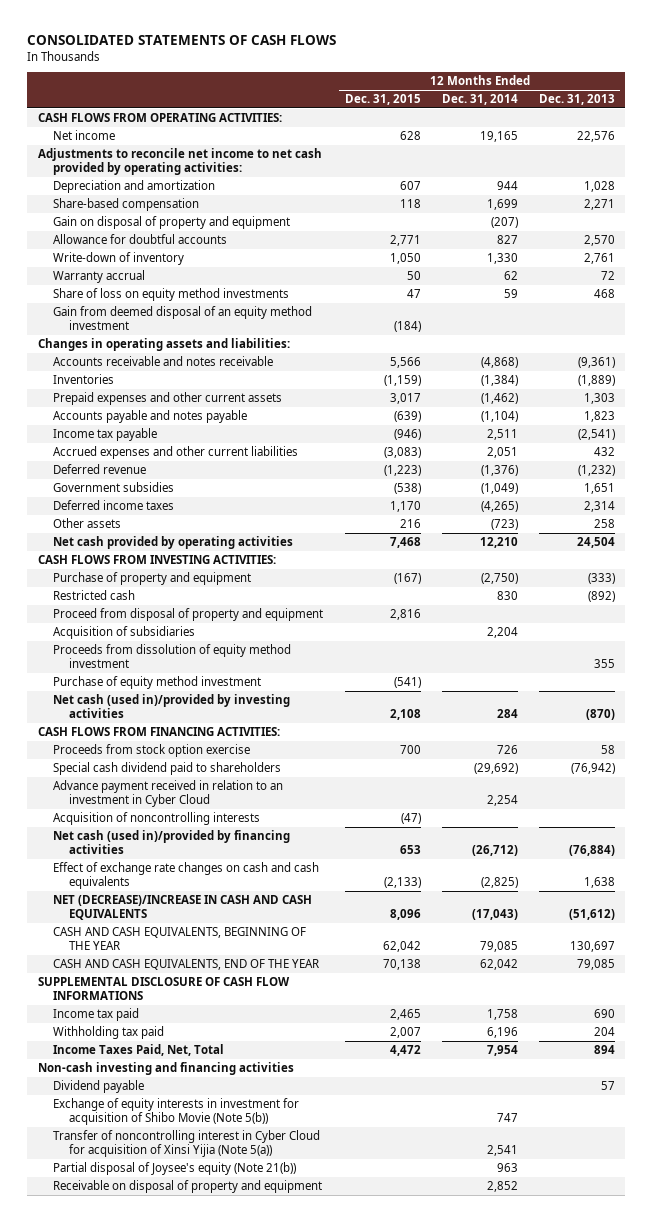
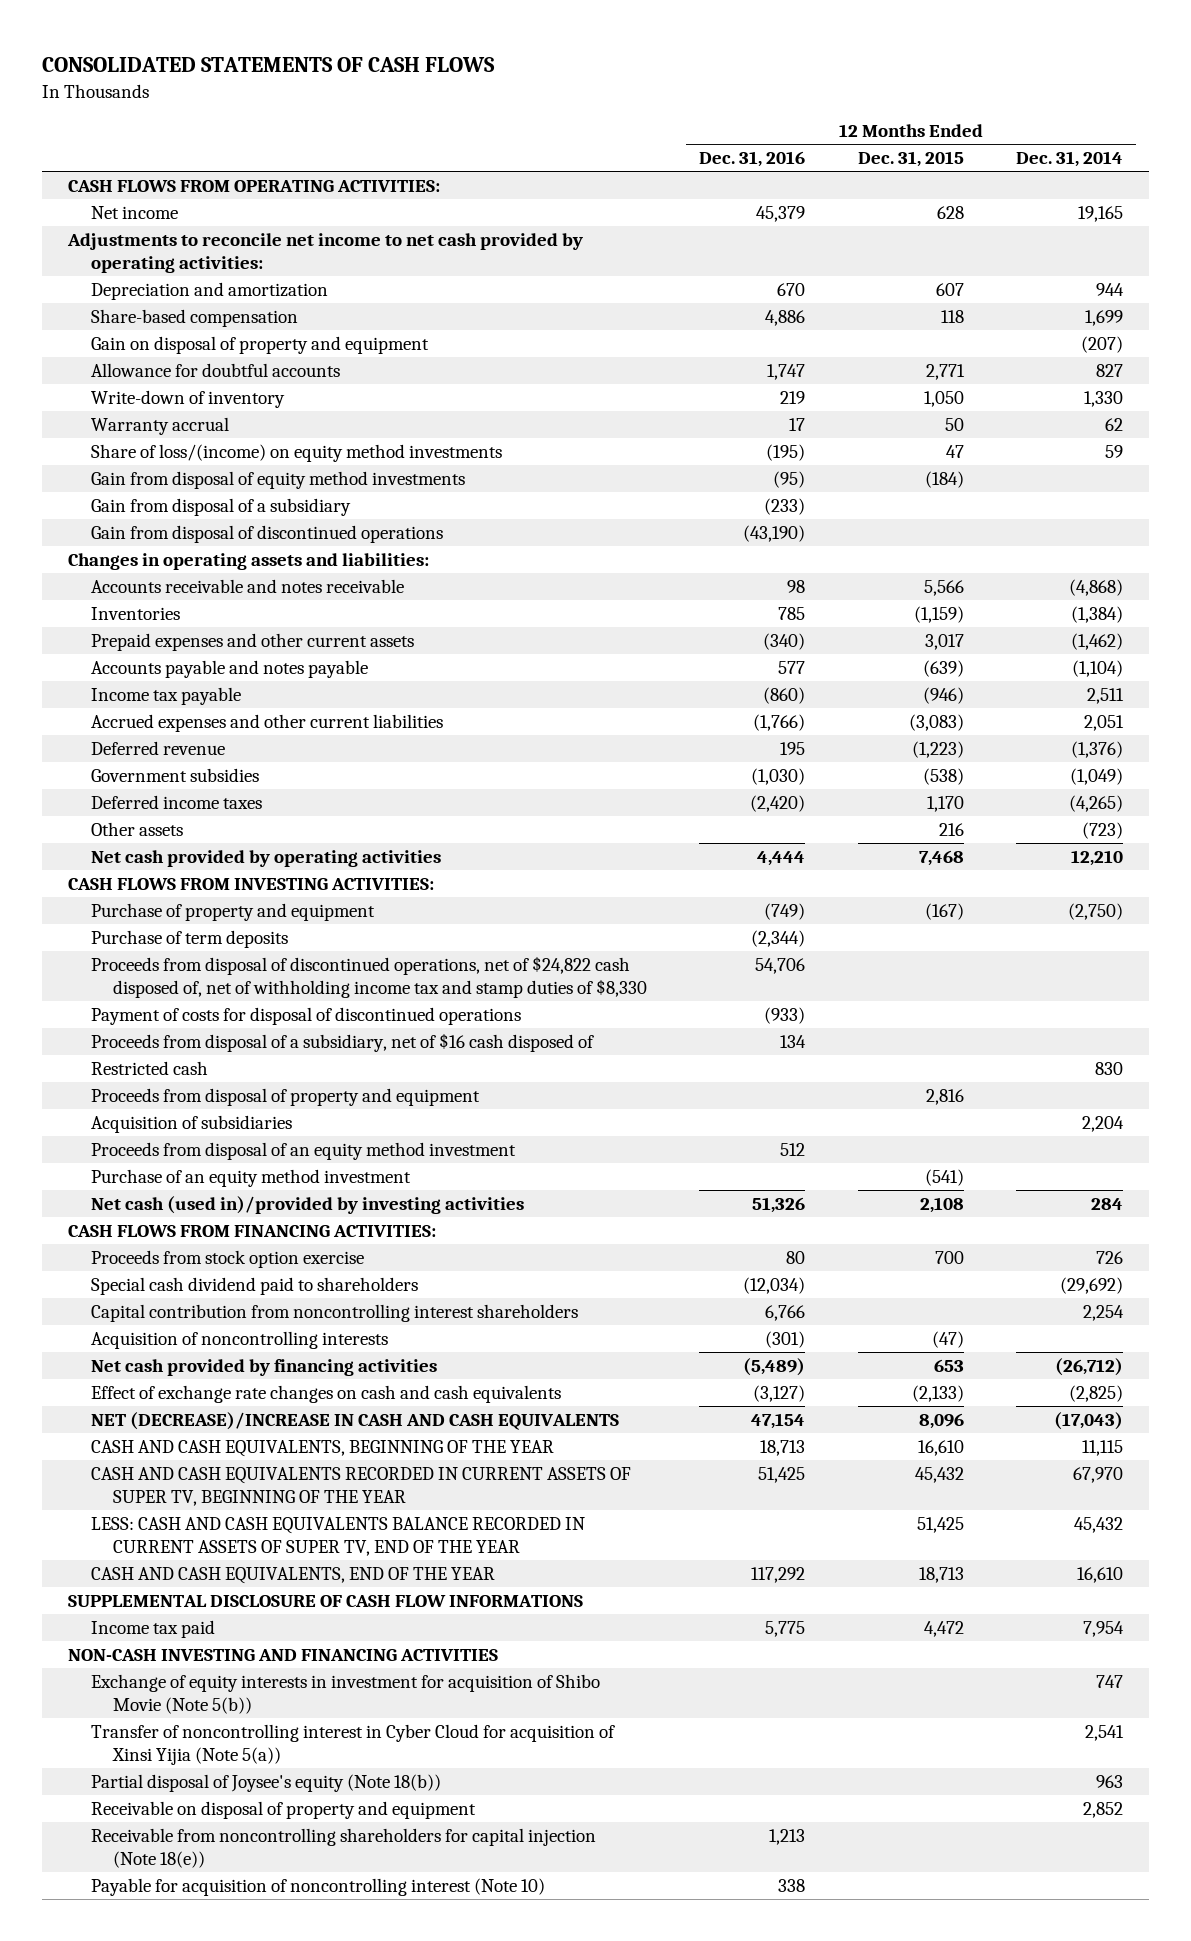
- | 12 Months Ended Dec. 31, 2015 | 12 Months Ended Dec. 31, 2014 | 12 Months Ended Dec. 31, 2013
+ | 12 Months Ended Dec. 31, 2016 | 12 Months Ended Dec. 31, 2015 | 12 Months Ended Dec. 31, 2014
- Share of loss on equity method investments | 47 | 59 | 468
- Gain from deemed disposal of an equity method investment | (184) | |
+ Share of loss/(income) on equity method investments | (195) | 47 | 59
+ Gain from disposal of equity method investments | (95) | (184) |
+ Gain from disposal of a subsidiary | (233) | |
+ Gain from disposal of discontinued operations | (43,190) | |
+ Purchase of term deposits | (2,344) | |
+ Proceeds from disposal of discontinued operations, net of $24,822 cash disposed of, net of withholding income tax and stamp duties of $8,330 | 54,706 | |
+ Payment of costs for disposal of discontinued operations | (933) | |
+ Proceeds from disposal of a subsidiary, net of $16 cash disposed of | 134 | |
- Proceed from disposal of property and equipment | 2,816 | |
+ Proceeds from disposal of property and equipment | | 2,816 |
- Proceeds from dissolution of equity method investment | | | 355
- Purchase of equity method investment | (541) | |
+ Proceeds from disposal of an equity method investment | 512 | |
+ Purchase of an equity method investment | | (541) |
- Advance payment received in relation to an investment in Cyber Cloud | | 2,254 |
+ Capital contribution from noncontrolling interest shareholders | 6,766 | | 2,254
- Net cash (used in)/provided by financing activities | 653 | (26,712) | (76,884)
+ Net cash provided by financing activities | (5,489) | 653 | (26,712)
- CASH AND CASH EQUIVALENTS, BEGINNING OF THE YEAR | 62,042 | 79,085 | 130,697
- CASH AND CASH EQUIVALENTS, END OF THE YEAR | 70,138 | 62,042 | 79,085
+ CASH AND CASH EQUIVALENTS, BEGINNING OF THE YEAR | 18,713 | 16,610 | 11,115
+ CASH AND CASH EQUIVALENTS RECORDED IN CURRENT ASSETS OF SUPER TV, BEGINNING OF THE YEAR | 51,425 | 45,432 | 67,970
+ LESS: CASH AND CASH EQUIVALENTS BALANCE RECORDED IN CURRENT ASSETS OF SUPER TV, END OF THE YEAR | | 51,425 | 45,432
+ CASH AND CASH EQUIVALENTS, END OF THE YEAR | 117,292 | 18,713 | 16,610
- Income tax paid | 2,465 | 1,758 | 690
- Withholding tax paid | 2,007 | 6,196 | 204
- Income Taxes Paid, Net, Total | 4,472 | 7,954 | 894
- Non-cash investing and financing activities
- Dividend payable | | | 57
+ Income tax paid | 5,775 | 4,472 | 7,954
+ NON-CASH INVESTING AND FINANCING ACTIVITIES
- Partial disposal of Joysee's equity (Note 21(b)) | | 963 |
+ Partial disposal of Joysee's equity (Note 18(b)) | | | 963
+ Receivable from noncontrolling shareholders for capital injection (Note 18(e)) | 1,213 | |
+ Payable for acquisition of noncontrolling interest (Note 10) | 338 | |

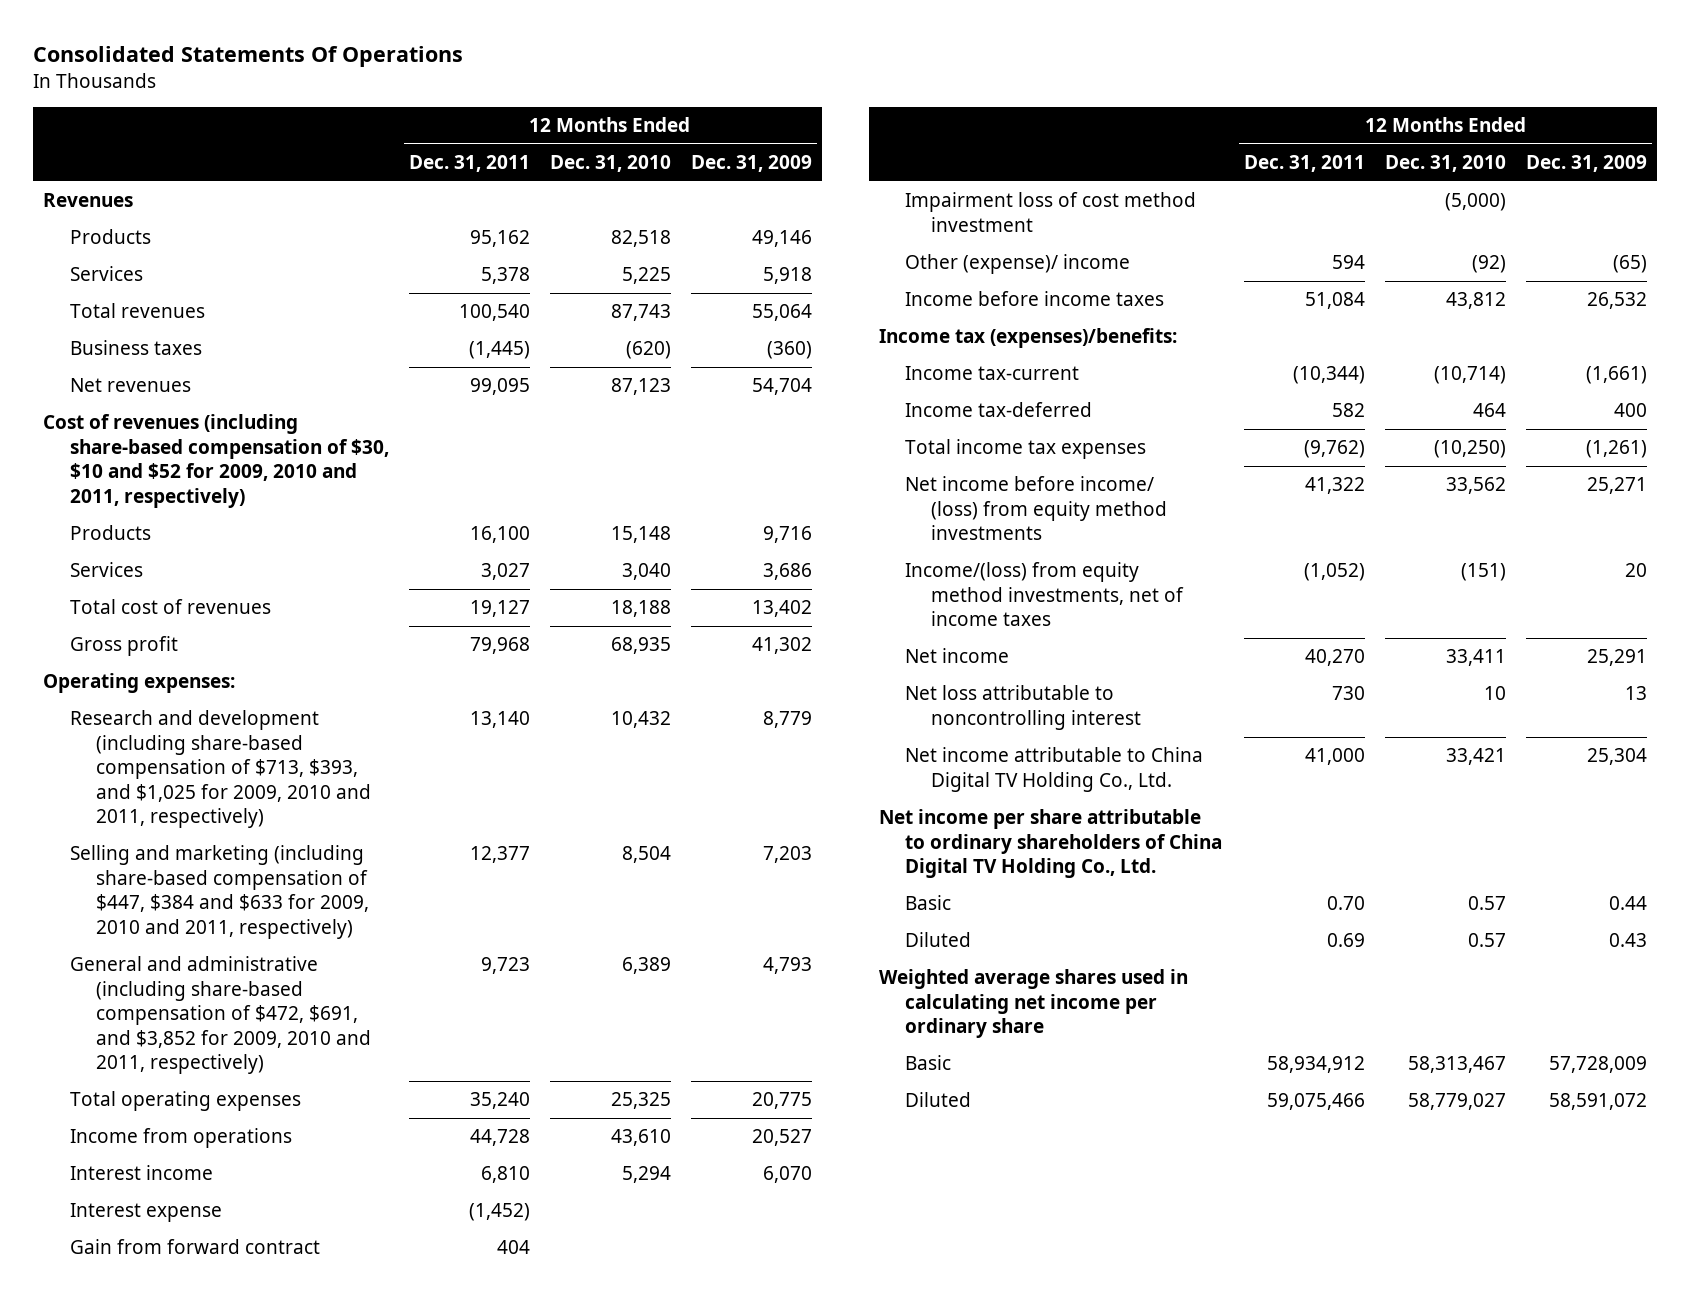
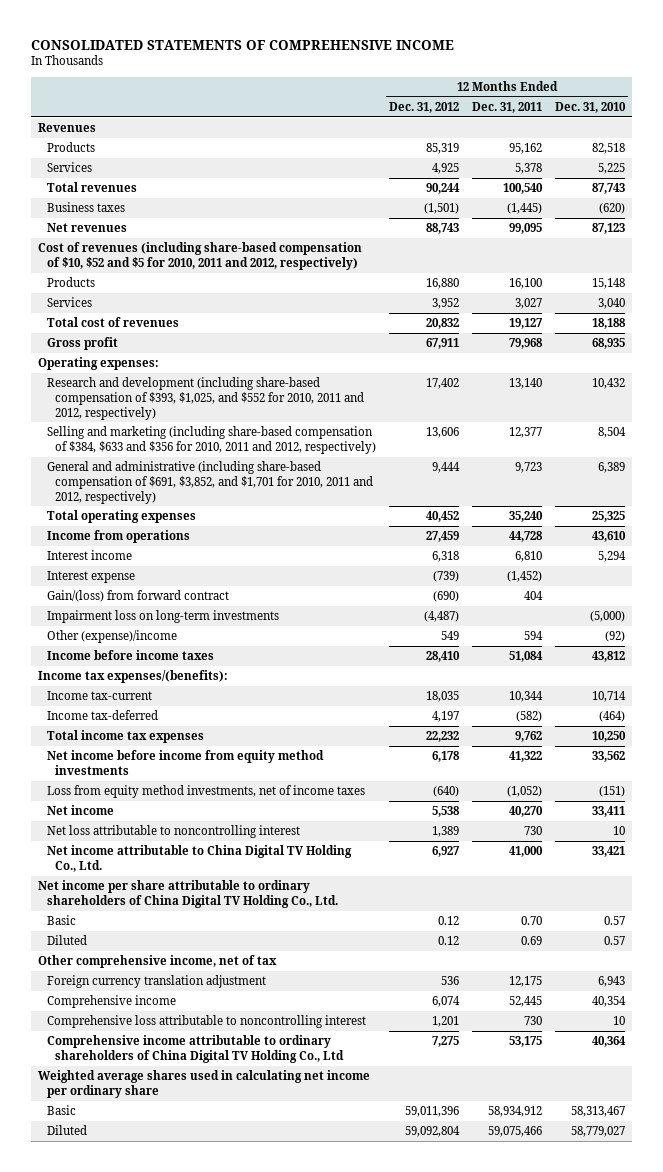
- Consolidated Statements Of Operations
+ CONSOLIDATED STATEMENTS OF COMPREHENSIVE INCOME
- | 12 Months Ended Dec. 31, 2011 | 12 Months Ended Dec. 31, 2010 | 12 Months Ended Dec. 31, 2009
+ | 12 Months Ended Dec. 31, 2012 | 12 Months Ended Dec. 31, 2011 | 12 Months Ended Dec. 31, 2010
- Cost of revenues (including share-based compensation of $30, $10 and $52 for 2009, 2010 and 2011, respectively)
+ Cost of revenues (including share-based compensation of $10, $52 and $5 for 2010, 2011 and 2012, respectively)
- Research and development (including share-based compensation of $713, $393, and $1,025 for 2009, 2010 and 2011, respectively) | 13,140 | 10,432 | 8,779
- Selling and marketing (including share-based compensation of $447, $384 and $633 for 2009, 2010 and 2011, respectively) | 12,377 | 8,504 | 7,203
- General and administrative (including share-based compensation of $472, $691, and $3,852 for 2009, 2010 and 2011, respectively) | 9,723 | 6,389 | 4,793
+ Research and development (including share-based compensation of $393, $1,025, and $552 for 2010, 2011 and 2012, respectively) | 17,402 | 13,140 | 10,432
+ Selling and marketing (including share-based compensation of $384, $633 and $356 for 2010, 2011 and 2012, respectively) | 13,606 | 12,377 | 8,504
+ General and administrative (including share-based compensation of $691, $3,852, and $1,701 for 2010, 2011 and 2012, respectively) | 9,444 | 9,723 | 6,389
- Gain from forward contract | 404 | |
- Impairment loss of cost method investment | | (5,000) |
- Other (expense)/ income | 594 | (92) | (65)
+ Gain/(loss) from forward contract | (690) | 404 |
+ Impairment loss on long-term investments | (4,487) | | (5,000)
+ Other (expense)/income | 549 | 594 | (92)
- Income tax (expenses)/benefits:
- Income tax-current | (10,344) | (10,714) | (1,661)
- Income tax-deferred | 582 | 464 | 400
- Total income tax expenses | (9,762) | (10,250) | (1,261)
- Net income before income/ (loss) from equity method investments | 41,322 | 33,562 | 25,271
- Income/(loss) from equity method investments, net of income taxes | (1,052) | (151) | 20
+ Income tax expenses/(benefits):
+ Income tax-current | 18,035 | 10,344 | 10,714
+ Income tax-deferred | 4,197 | (582) | (464)
+ Total income tax expenses | 22,232 | 9,762 | 10,250
+ Net income before income from equity method investments | 6,178 | 41,322 | 33,562
+ Loss from equity method investments, net of income taxes | (640) | (1,052) | (151)
+ Other comprehensive income, net of tax
+ Foreign currency translation adjustment | 536 | 12,175 | 6,943
+ Comprehensive income | 6,074 | 52,445 | 40,354
+ Comprehensive loss attributable to noncontrolling interest | 1,201 | 730 | 10
+ Comprehensive income attributable to ordinary shareholders of China Digital TV Holding Co., Ltd | 7,275 | 53,175 | 40,364

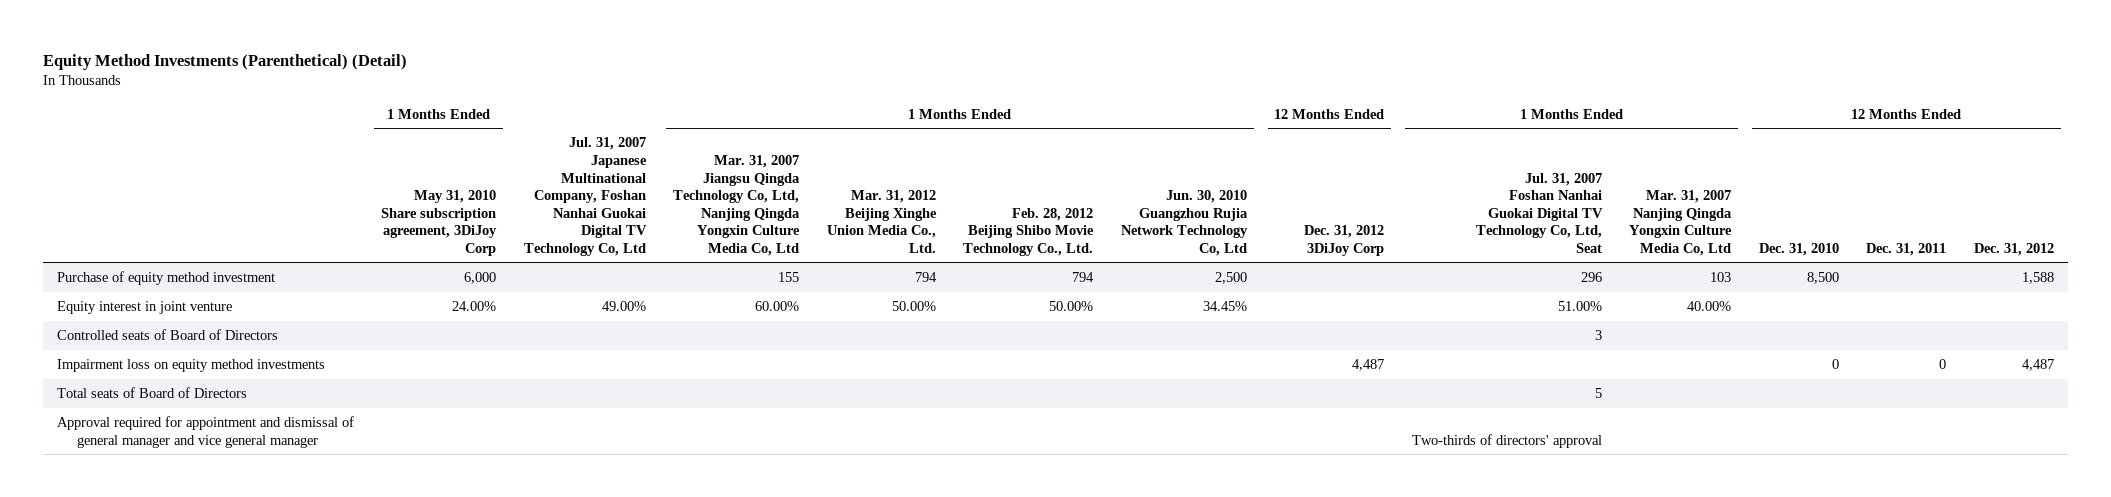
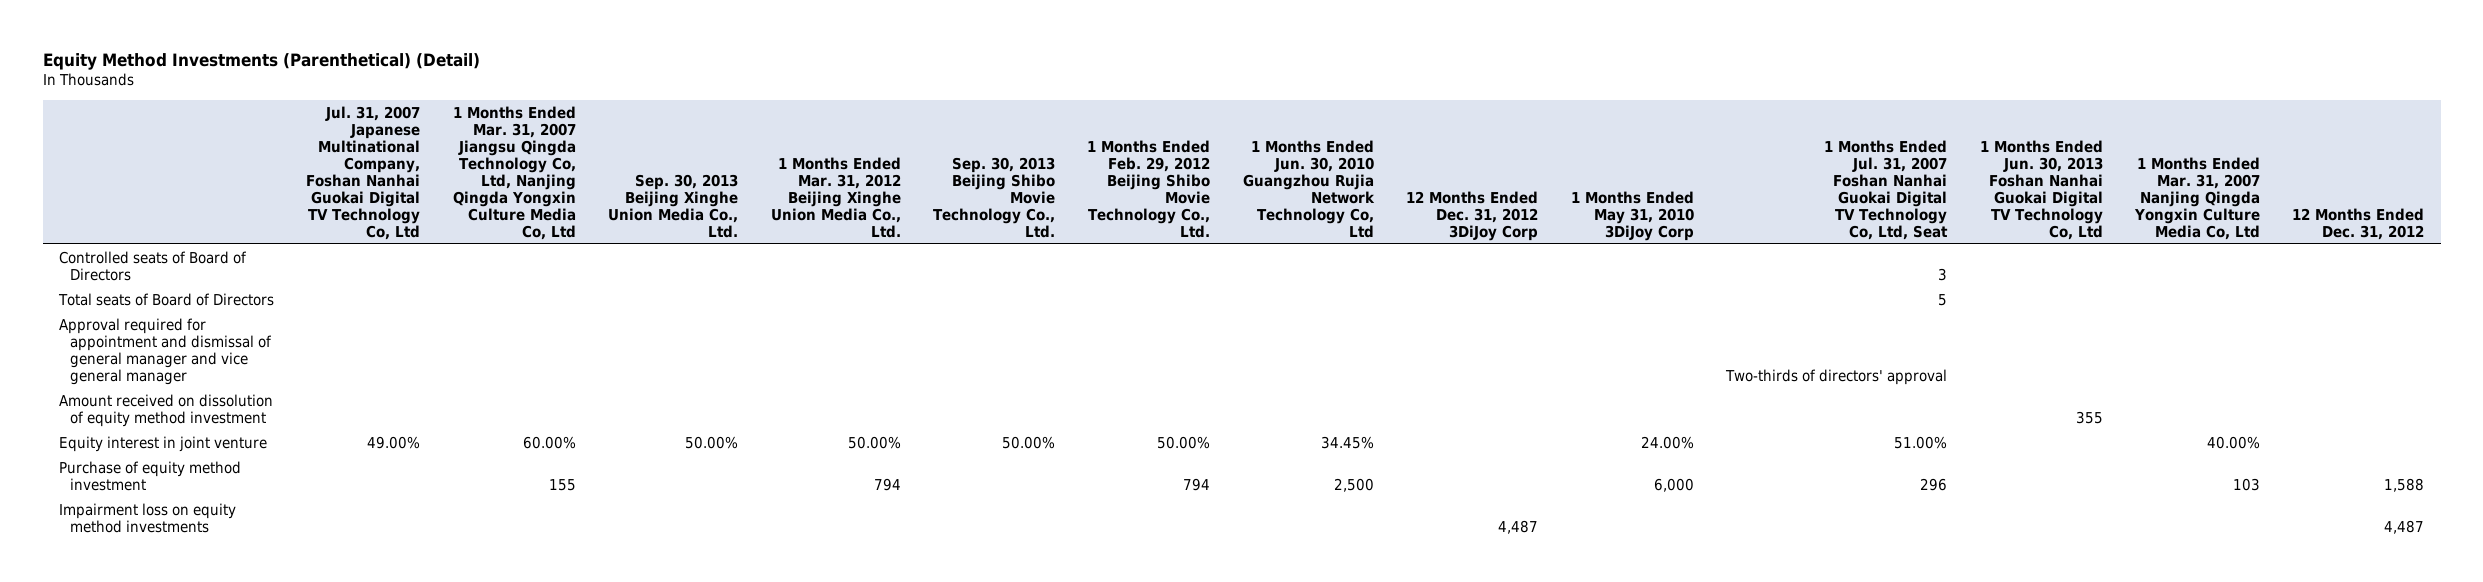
- | 1 Months Ended May 31, 2010 Share subscription agreement, 3DiJoy Corp | Jul. 31, 2007 Japanese Multinational Company, Foshan Nanhai Guokai Digital TV Technology Co, Ltd | 1 Months Ended Mar. 31, 2007 Jiangsu Qingda Technology Co, Ltd, Nanjing Qingda Yongxin Culture Media Co, Ltd | 1 Months Ended Mar. 31, 2012 Beijing Xinghe Union Media Co., Ltd. | 1 Months Ended Feb. 28, 2012 Beijing Shibo Movie Technology Co., Ltd. | 1 Months Ended Jun. 30, 2010 Guangzhou Rujia Network Technology Co, Ltd | 12 Months Ended Dec. 31, 2012 3DiJoy Corp | 1 Months Ended Jul. 31, 2007 Foshan Nanhai Guokai Digital TV Technology Co, Ltd, Seat | 1 Months Ended Mar. 31, 2007 Nanjing Qingda Yongxin Culture Media Co, Ltd | 12 Months Ended Dec. 31, 2010 | 12 Months Ended Dec. 31, 2011 | 12 Months Ended Dec. 31, 2012
+ | Jul. 31, 2007 Japanese Multinational Company, Foshan Nanhai Guokai Digital TV Technology Co, Ltd | 1 Months Ended Mar. 31, 2007 Jiangsu Qingda Technology Co, Ltd, Nanjing Qingda Yongxin Culture Media Co, Ltd | Sep. 30, 2013 Beijing Xinghe Union Media Co., Ltd. | 1 Months Ended Mar. 31, 2012 Beijing Xinghe Union Media Co., Ltd. | Sep. 30, 2013 Beijing Shibo Movie Technology Co., Ltd. | 1 Months Ended Feb. 29, 2012 Beijing Shibo Movie Technology Co., Ltd. | 1 Months Ended Jun. 30, 2010 Guangzhou Rujia Network Technology Co, Ltd | 12 Months Ended Dec. 31, 2012 3DiJoy Corp | 1 Months Ended May 31, 2010 3DiJoy Corp | 1 Months Ended Jul. 31, 2007 Foshan Nanhai Guokai Digital TV Technology Co, Ltd, Seat | 1 Months Ended Jun. 30, 2013 Foshan Nanhai Guokai Digital TV Technology Co, Ltd | 1 Months Ended Mar. 31, 2007 Nanjing Qingda Yongxin Culture Media Co, Ltd | 12 Months Ended Dec. 31, 2012
+ Amount received on dissolution of equity method investment | | | | | | | | | | | 355 | |
moved down: Equity interest in joint venture | 49.00% | 60.00% | 50.00% | 50.00% | 50.00% | 50.00% | 34.45% | | 24.00% | 51.00% | | 40.00% |
moved down: Purchase of equity method investment | | 155 | | 794 | | 794 | 2,500 | | 6,000 | 296 | | 103 | 1,588
moved down: Impairment loss on equity method investments | | | | | | | | 4,487 | | | | | 4,487

